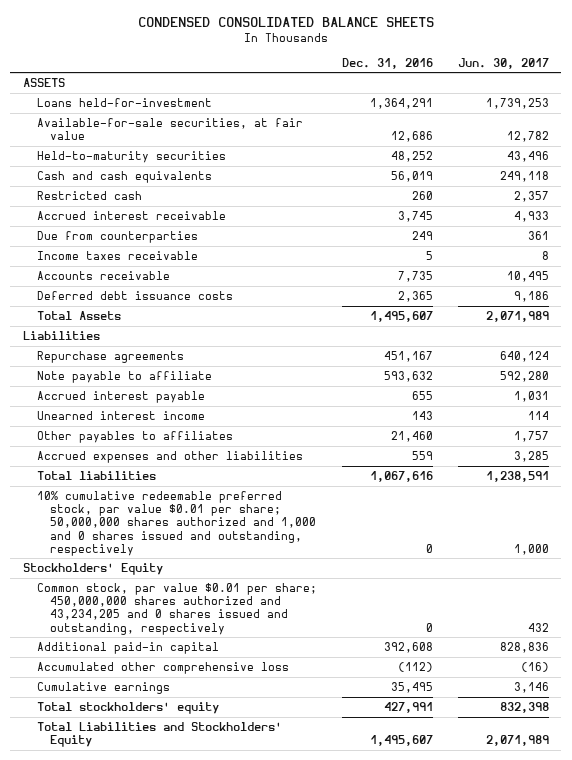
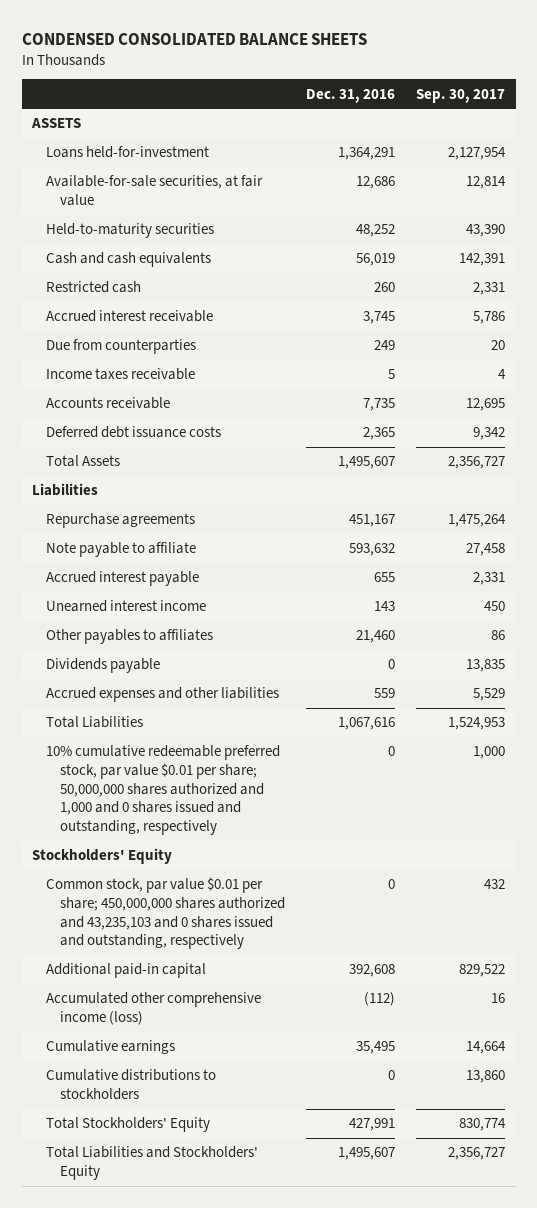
- | Dec. 31, 2016 | Jun. 30, 2017
+ | Dec. 31, 2016 | Sep. 30, 2017
+ Dividends payable | 0 | 13,835
- Total liabilities | 1,067,616 | 1,238,591
+ Total Liabilities | 1,067,616 | 1,524,953
- Common stock, par value $0.01 per share; 450,000,000 shares authorized and 43,234,205 and 0 shares issued and outstanding, respectively | 0 | 432
+ Common stock, par value $0.01 per share; 450,000,000 shares authorized and 43,235,103 and 0 shares issued and outstanding, respectively | 0 | 432
- Accumulated other comprehensive loss | (112) | (16)
+ Accumulated other comprehensive income (loss) | (112) | 16
- Total stockholders' equity | 427,991 | 832,398
+ Cumulative distributions to stockholders | 0 | 13,860
+ Total Stockholders' Equity | 427,991 | 830,774

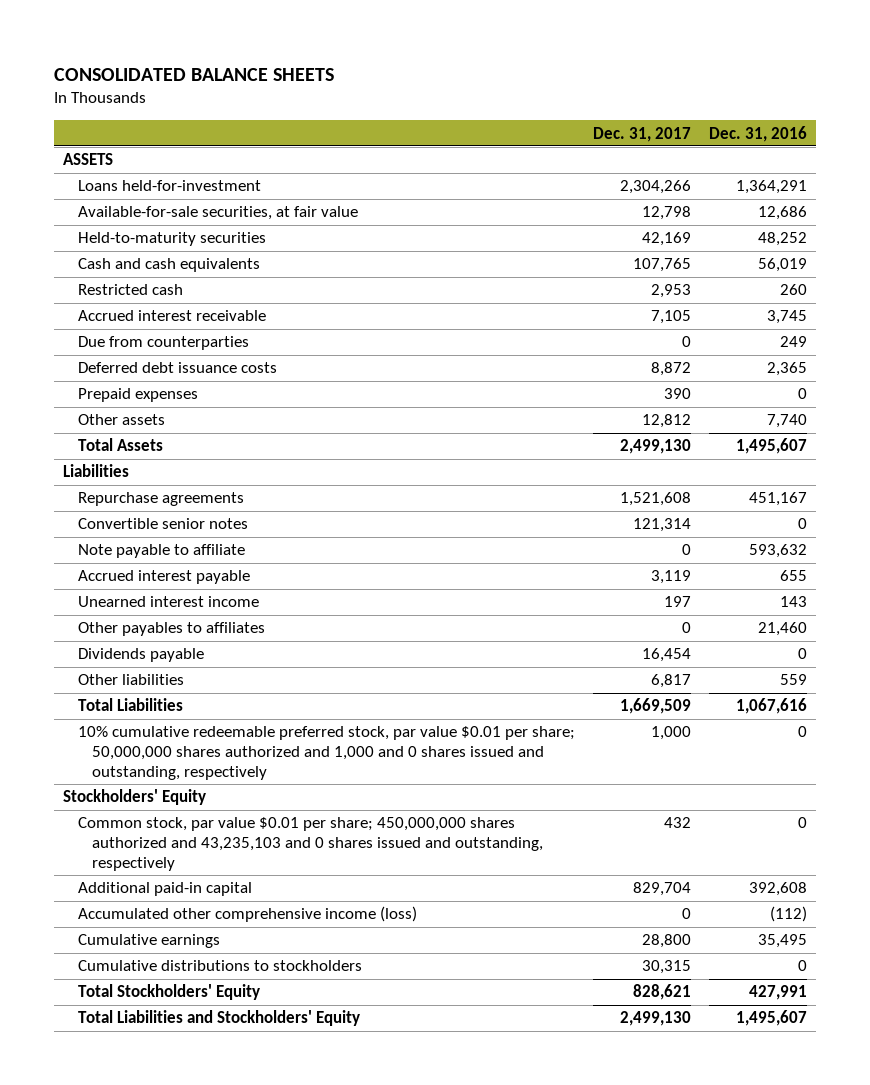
- CONDENSED CONSOLIDATED BALANCE SHEETS
+ CONSOLIDATED BALANCE SHEETS
- | Dec. 31, 2016 | Sep. 30, 2017
+ | Dec. 31, 2017 | Dec. 31, 2016
- Income taxes receivable | 5 | 4
- Accounts receivable | 7,735 | 12,695
+ Prepaid expenses | 390 | 0
+ Other assets | 12,812 | 7,740
+ Convertible senior notes | 121,314 | 0
- Accrued expenses and other liabilities | 559 | 5,529
+ Other liabilities | 6,817 | 559

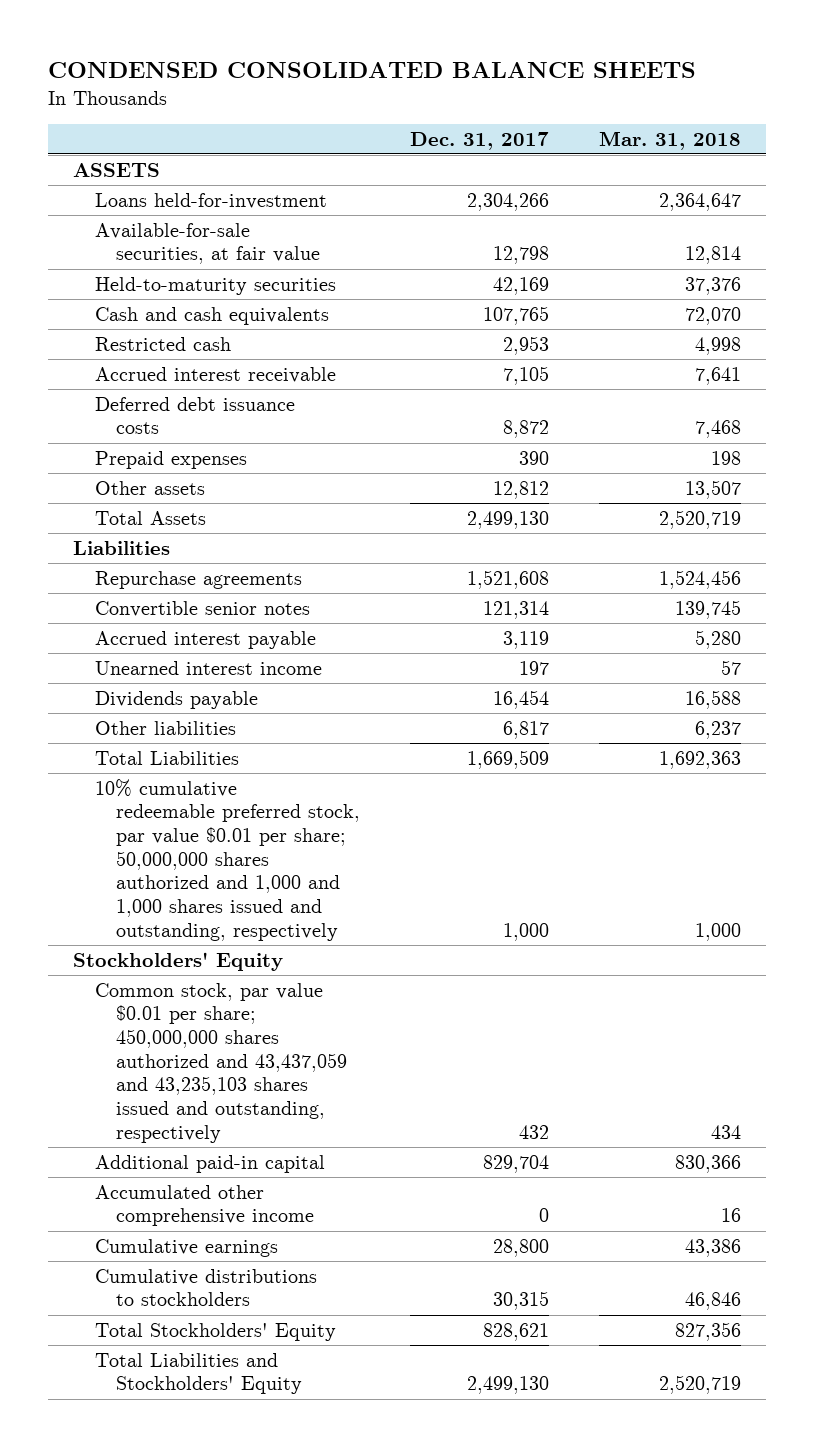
- CONSOLIDATED BALANCE SHEETS
+ CONDENSED CONSOLIDATED BALANCE SHEETS
- | Dec. 31, 2017 | Dec. 31, 2016
+ | Dec. 31, 2017 | Mar. 31, 2018
- Due from counterparties | 0 | 249
- Note payable to affiliate | 0 | 593,632
- Other payables to affiliates | 0 | 21,460
- 10% cumulative redeemable preferred stock, par value $0.01 per share; 50,000,000 shares authorized and 1,000 and 0 shares issued and outstanding, respectively | 1,000 | 0
+ 10% cumulative redeemable preferred stock, par value $0.01 per share; 50,000,000 shares authorized and 1,000 and 1,000 shares issued and outstanding, respectively | 1,000 | 1,000
- Common stock, par value $0.01 per share; 450,000,000 shares authorized and 43,235,103 and 0 shares issued and outstanding, respectively | 432 | 0
+ Common stock, par value $0.01 per share; 450,000,000 shares authorized and 43,437,059 and 43,235,103 shares issued and outstanding, respectively | 432 | 434
- Accumulated other comprehensive income (loss) | 0 | (112)
+ Accumulated other comprehensive income | 0 | 16

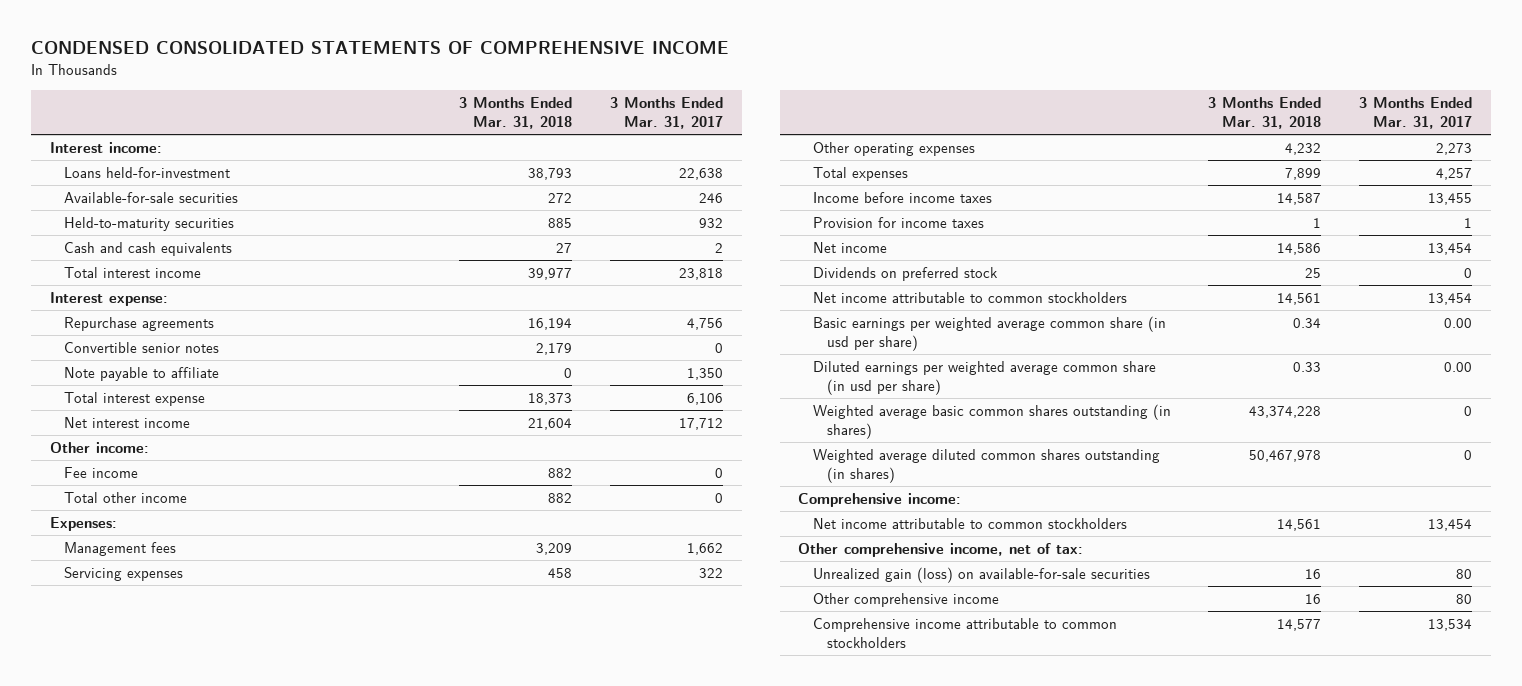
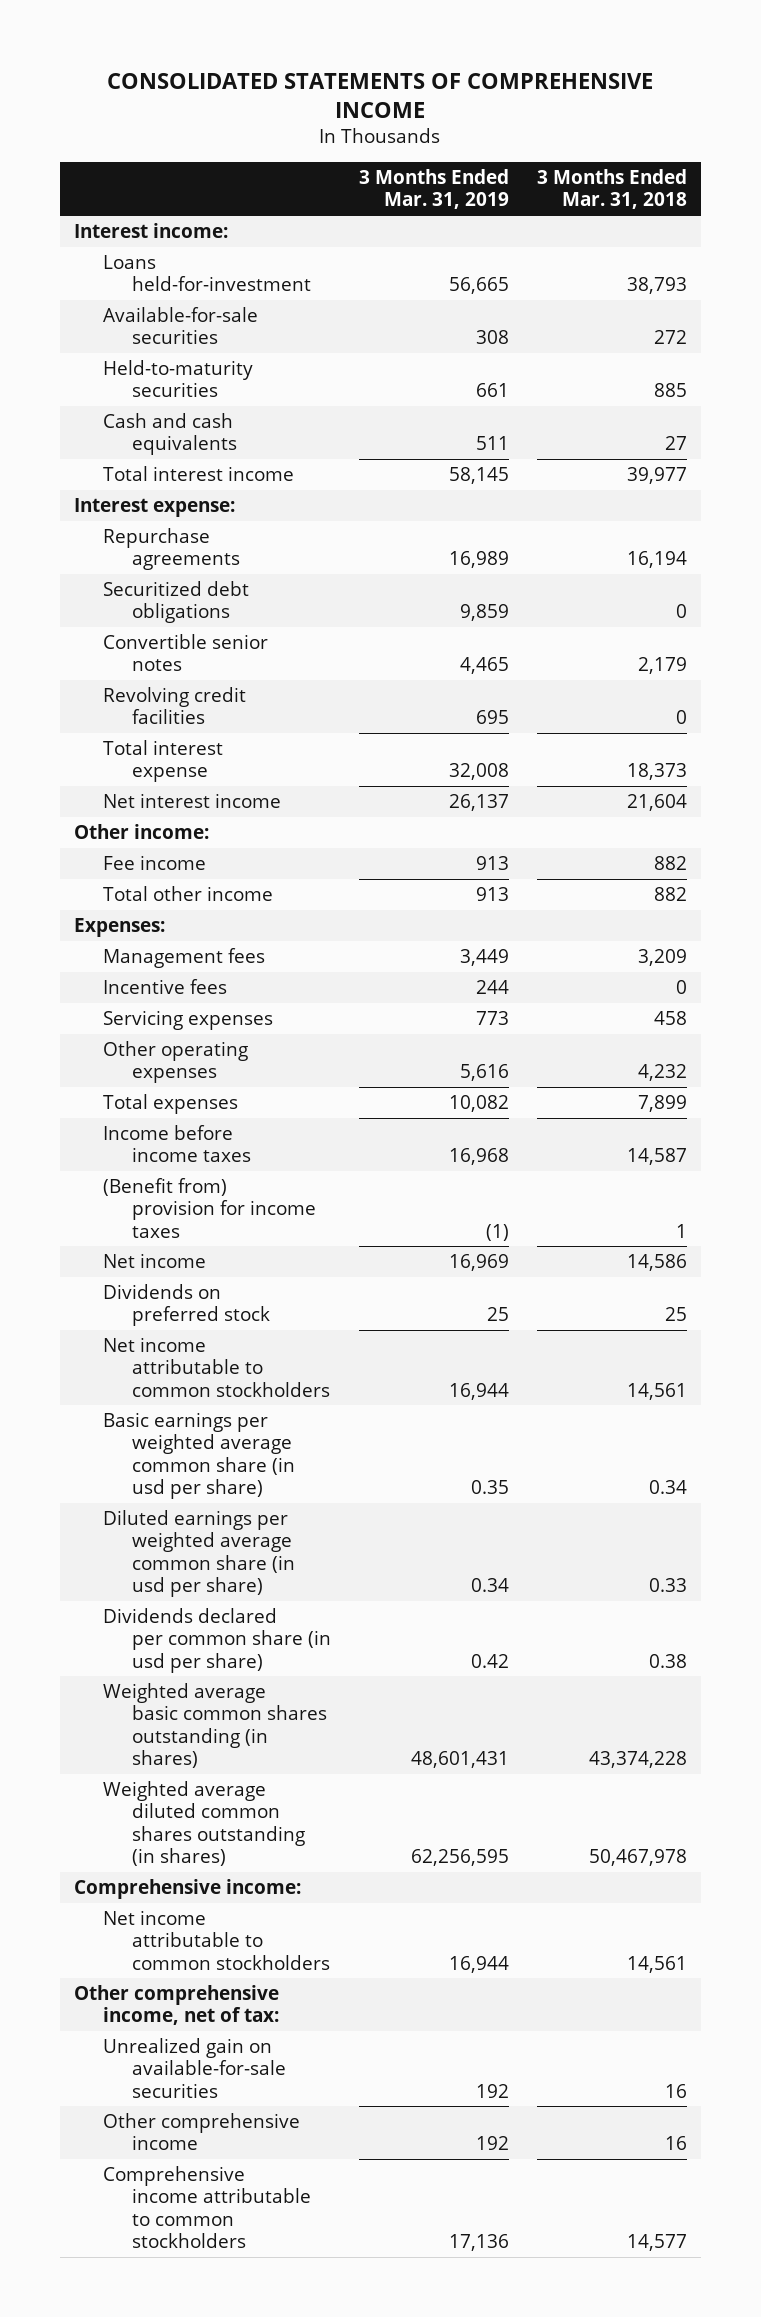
- CONDENSED CONSOLIDATED STATEMENTS OF COMPREHENSIVE INCOME
+ CONSOLIDATED STATEMENTS OF COMPREHENSIVE INCOME
- | 3 Months Ended Mar. 31, 2018 | 3 Months Ended Mar. 31, 2017
+ | 3 Months Ended Mar. 31, 2019 | 3 Months Ended Mar. 31, 2018
+ Securitized debt obligations | 9,859 | 0
- Note payable to affiliate | 0 | 1,350
+ Revolving credit facilities | 695 | 0
+ Incentive fees | 244 | 0
- Provision for income taxes | 1 | 1
+ (Benefit from) provision for income taxes | (1) | 1
+ Dividends declared per common share (in usd per share) | 0.42 | 0.38
- Unrealized gain (loss) on available-for-sale securities | 16 | 80
+ Unrealized gain on available-for-sale securities | 192 | 16

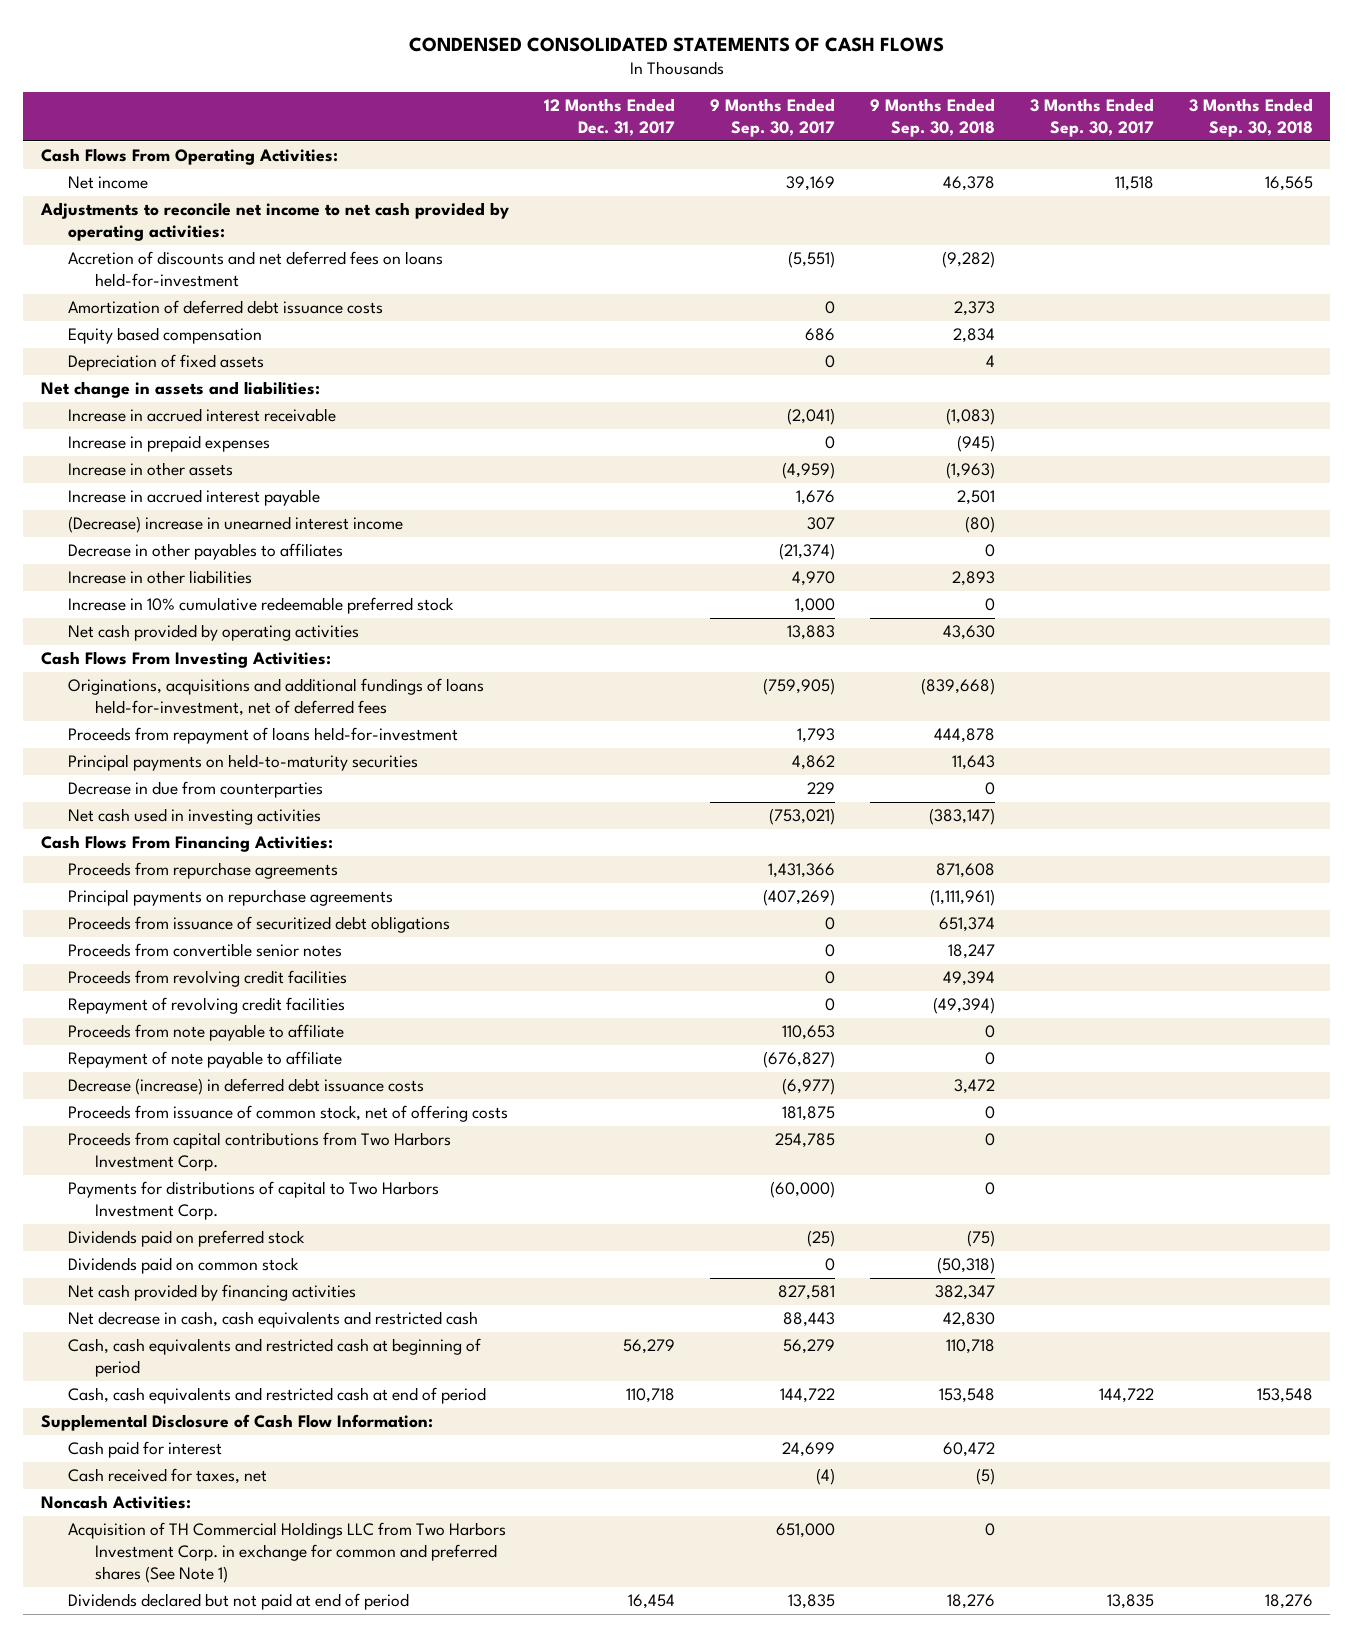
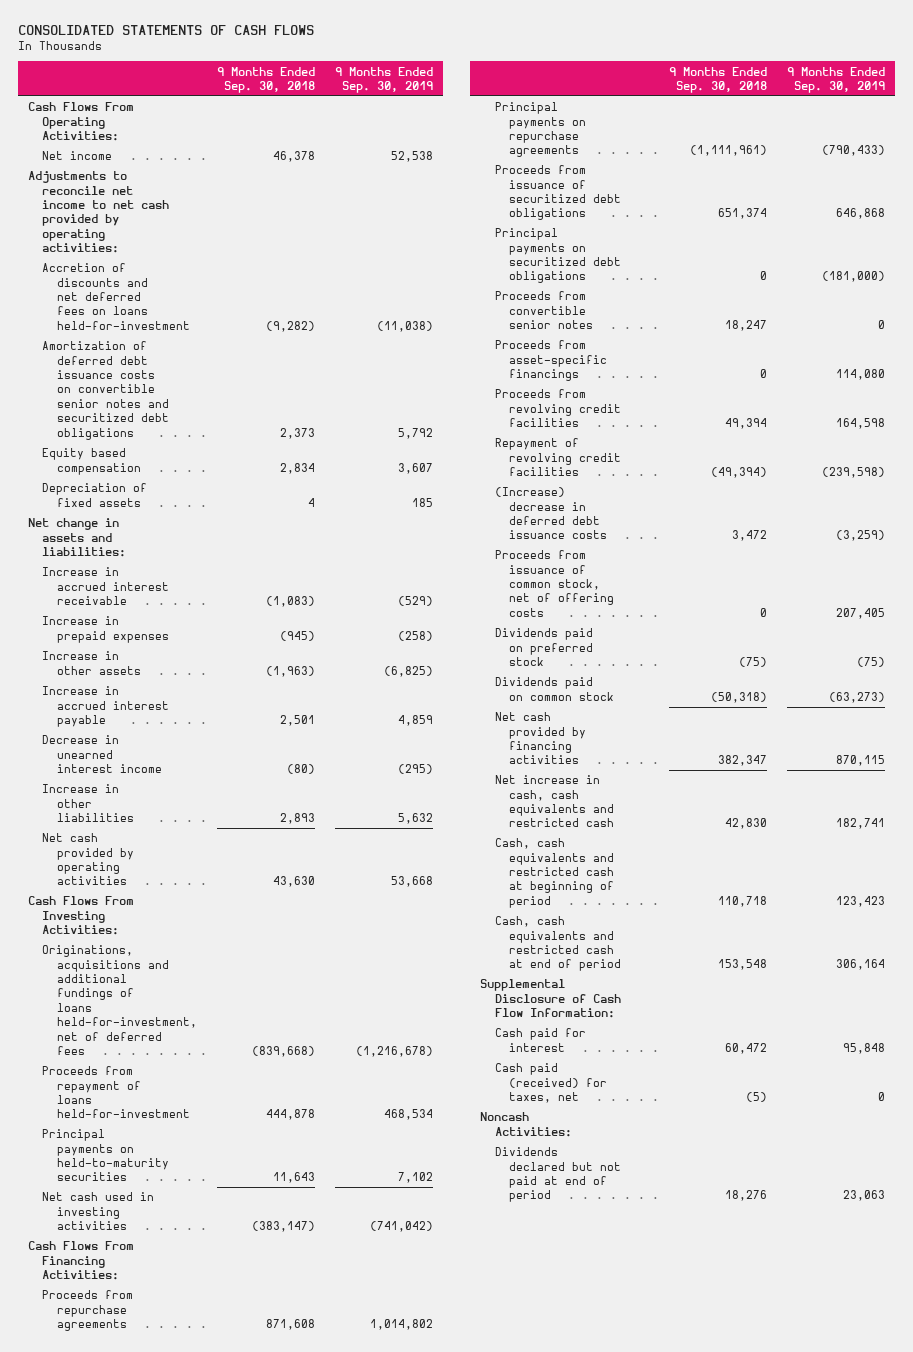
- CONDENSED CONSOLIDATED STATEMENTS OF CASH FLOWS
+ CONSOLIDATED STATEMENTS OF CASH FLOWS
- | 12 Months Ended Dec. 31, 2017 | 9 Months Ended Sep. 30, 2017 | 9 Months Ended Sep. 30, 2018 | 3 Months Ended Sep. 30, 2017 | 3 Months Ended Sep. 30, 2018
+ | 9 Months Ended Sep. 30, 2018 | 9 Months Ended Sep. 30, 2019
- Amortization of deferred debt issuance costs | | 0 | 2,373 | |
+ Amortization of deferred debt issuance costs on convertible senior notes and securitized debt obligations | 2,373 | 5,792
- (Decrease) increase in unearned interest income | | 307 | (80) | |
- Decrease in other payables to affiliates | | (21,374) | 0 | |
+ Decrease in unearned interest income | (80) | (295)
- Increase in 10% cumulative redeemable preferred stock | | 1,000 | 0 | |
- Decrease in due from counterparties | | 229 | 0 | |
+ Principal payments on securitized debt obligations | 0 | (181,000)
+ Proceeds from asset-specific financings | 0 | 114,080
- Proceeds from note payable to affiliate | | 110,653 | 0 | |
- Repayment of note payable to affiliate | | (676,827) | 0 | |
- Decrease (increase) in deferred debt issuance costs | | (6,977) | 3,472 | |
+ (Increase) decrease in deferred debt issuance costs | 3,472 | (3,259)
- Proceeds from capital contributions from Two Harbors Investment Corp. | | 254,785 | 0 | |
- Payments for distributions of capital to Two Harbors Investment Corp. | | (60,000) | 0 | |
- Net decrease in cash, cash equivalents and restricted cash | | 88,443 | 42,830 | |
+ Net increase in cash, cash equivalents and restricted cash | 42,830 | 182,741
- Cash received for taxes, net | | (4) | (5) | |
+ Cash paid (received) for taxes, net | (5) | 0
- Acquisition of TH Commercial Holdings LLC from Two Harbors Investment Corp. in exchange for common and preferred shares (See Note 1) | | 651,000 | 0 | |

